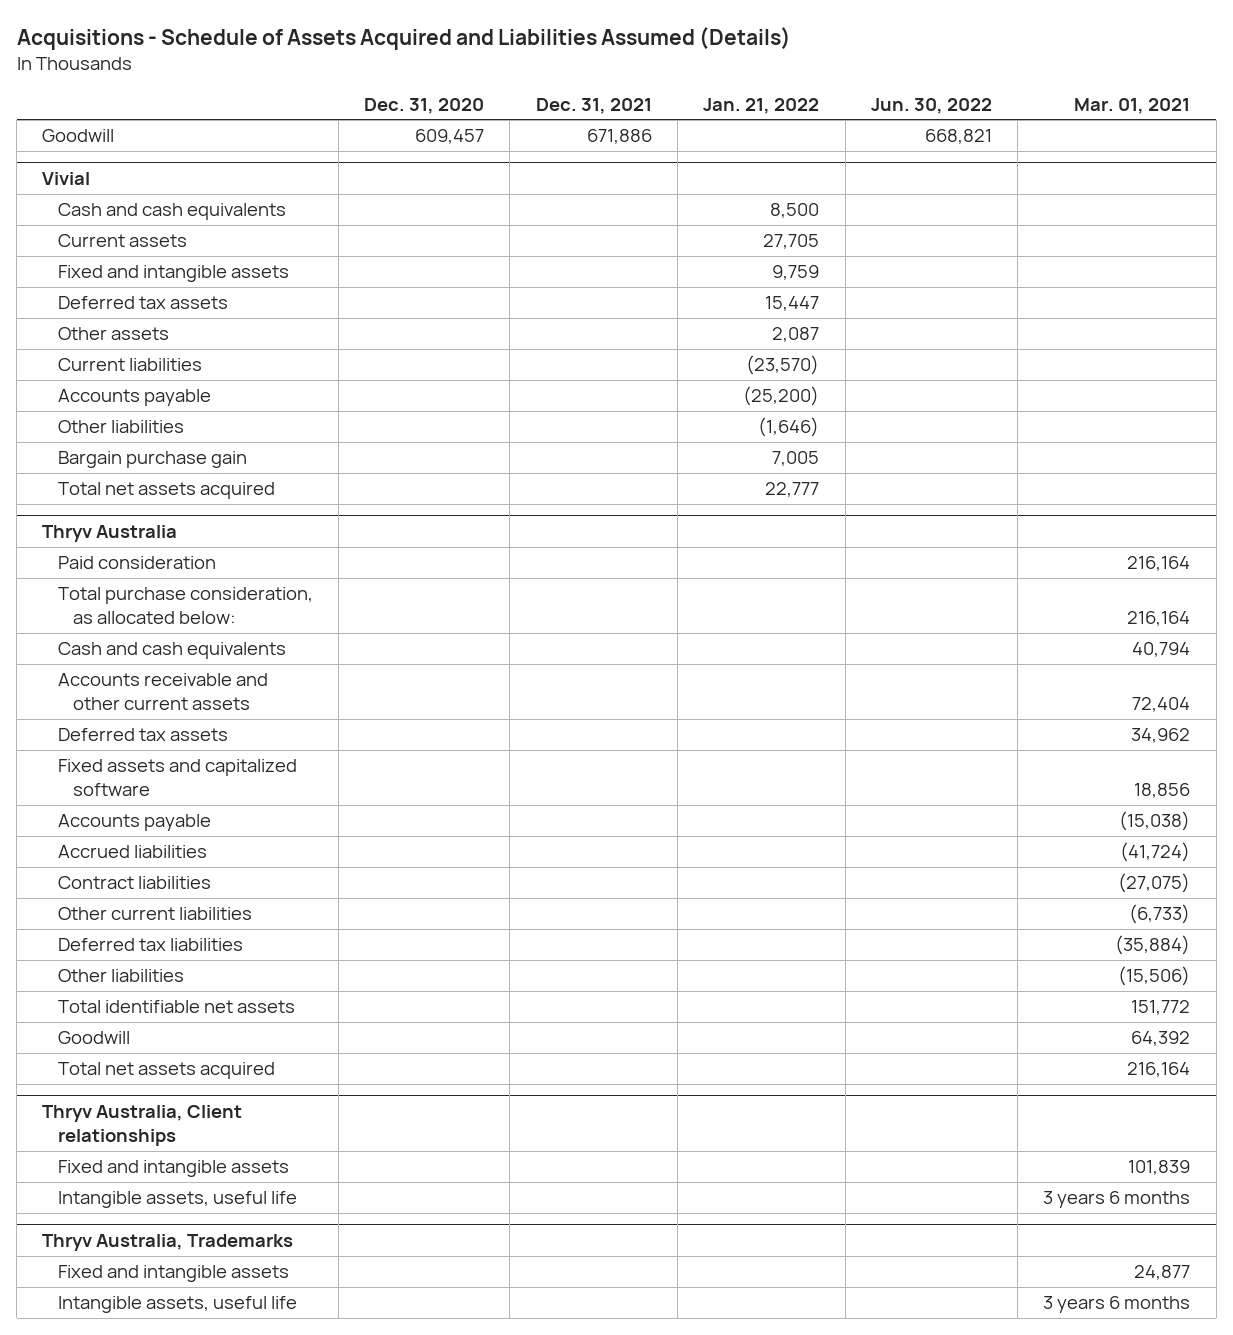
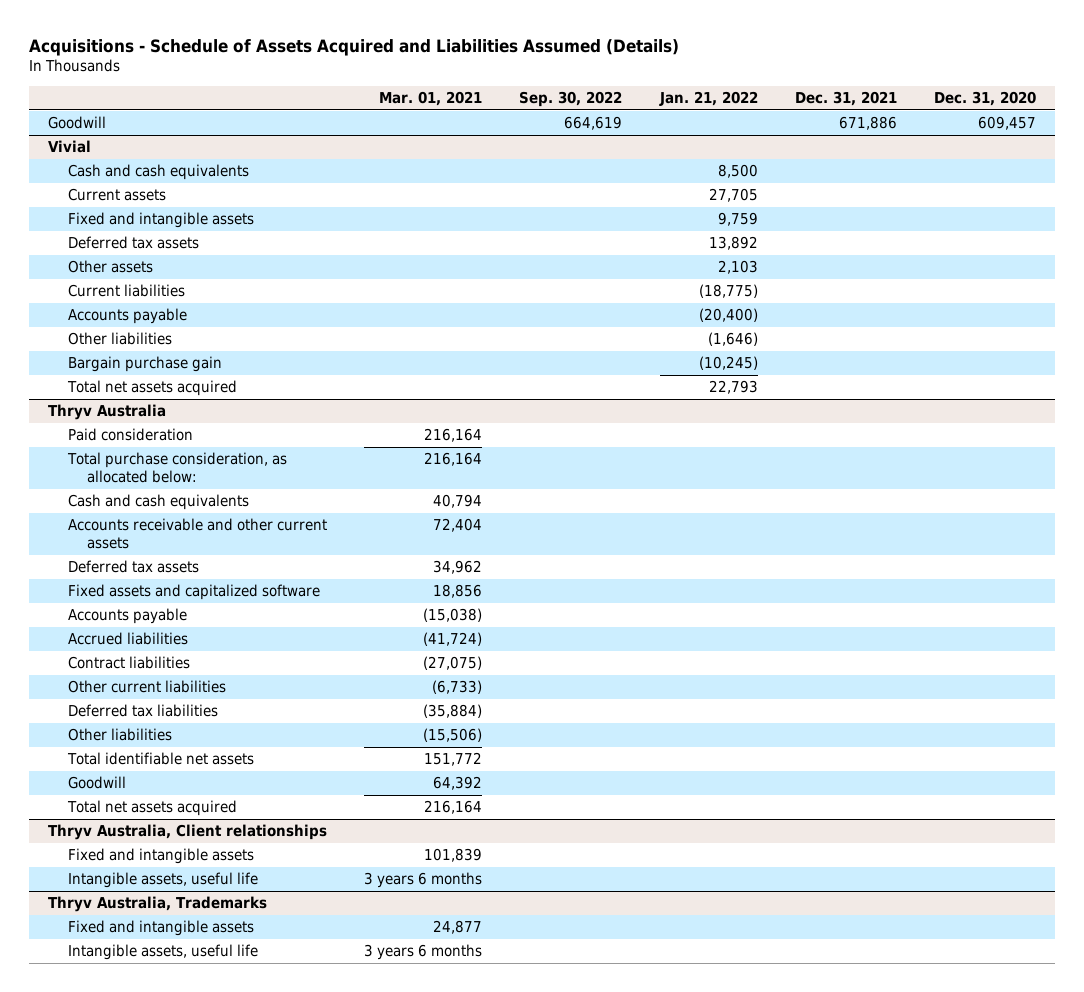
- | Dec. 31, 2020 | Dec. 31, 2021 | Jan. 21, 2022 | Jun. 30, 2022 | Mar. 01, 2021
+ | Mar. 01, 2021 | Sep. 30, 2022 | Jan. 21, 2022 | Dec. 31, 2021 | Dec. 31, 2020
@ Vivial
- Deferred tax assets | | | 15,447 | |
- Other assets | | | 2,087 | |
- Current liabilities | | | (23,570) | |
- Accounts payable | | | (25,200) | |
+ Deferred tax assets | | | 13,892 | |
+ Other assets | | | 2,103 | |
+ Current liabilities | | | (18,775) | |
+ Accounts payable | | | (20,400) | |
- Bargain purchase gain | | | 7,005 | |
- Total net assets acquired | | | 22,777 | |
+ Bargain purchase gain | | | (10,245) | |
+ Total net assets acquired | | | 22,793 | |

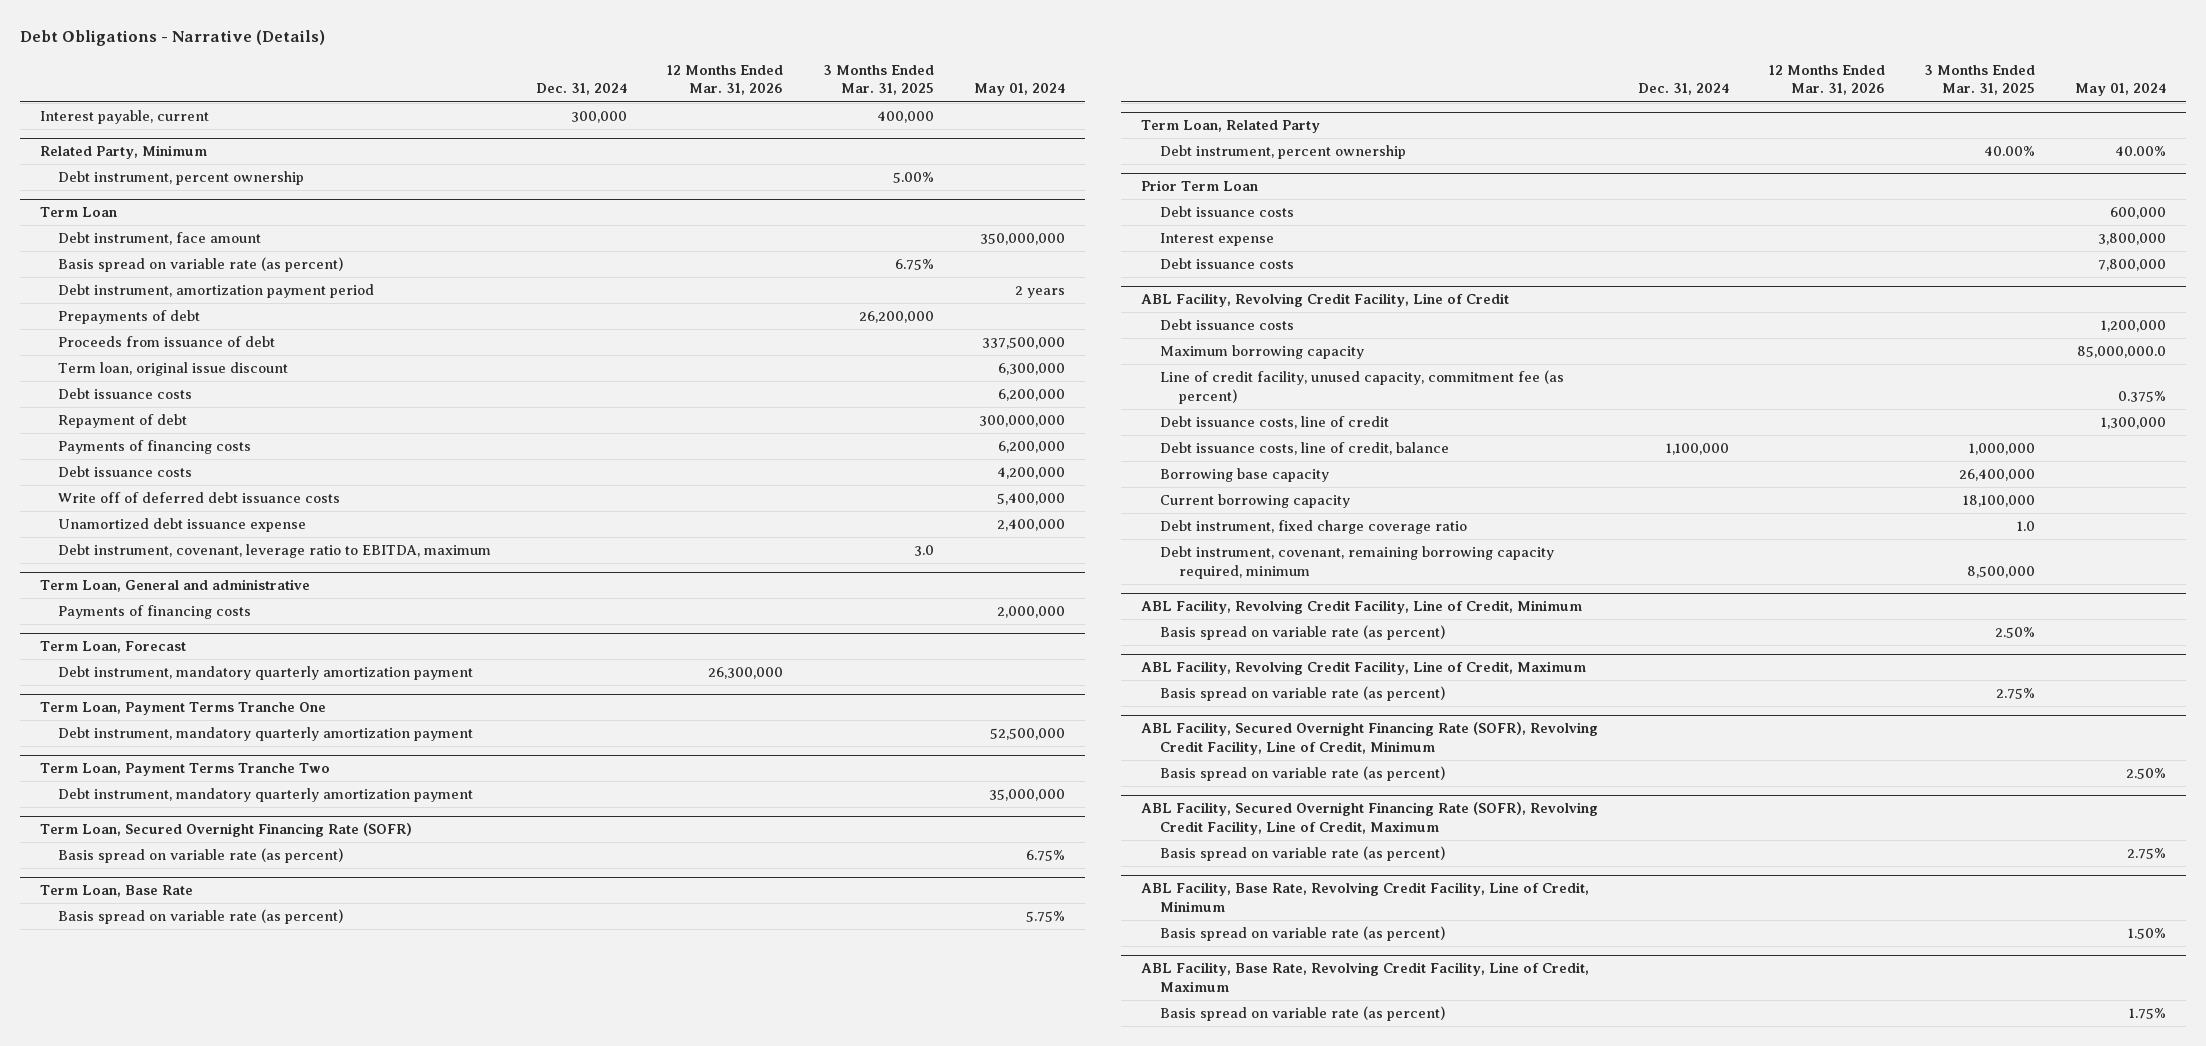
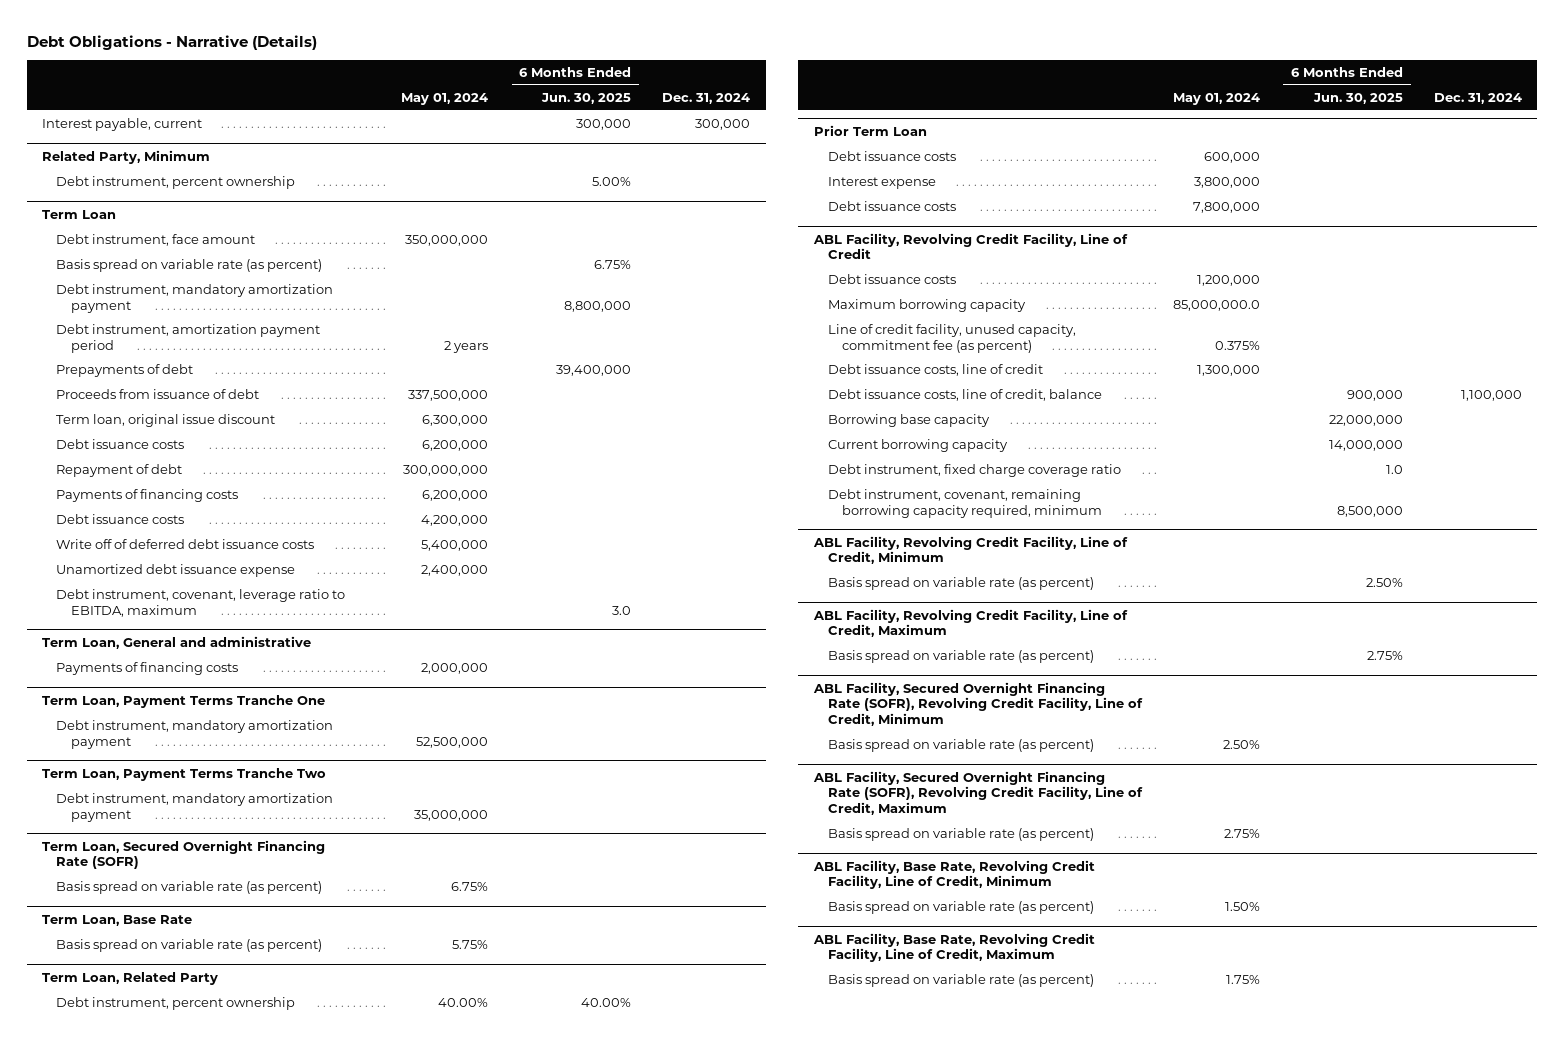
- | Dec. 31, 2024 | 12 Months Ended Mar. 31, 2026 | 3 Months Ended Mar. 31, 2025 | May 01, 2024
+ | May 01, 2024 | 6 Months Ended Jun. 30, 2025 | Dec. 31, 2024
@ Term Loan
+ Debt instrument, mandatory amortization payment | | 8,800,000 |
- Term Loan, Forecast
- Debt instrument, mandatory quarterly amortization payment | | 26,300,000 | |
@ Term Loan, Payment Terms Tranche One
- Debt instrument, mandatory quarterly amortization payment | | | | 52,500,000
+ Debt instrument, mandatory amortization payment | 52,500,000 | |
@ Term Loan, Payment Terms Tranche Two
- Debt instrument, mandatory quarterly amortization payment | | | | 35,000,000
+ Debt instrument, mandatory amortization payment | 35,000,000 | |

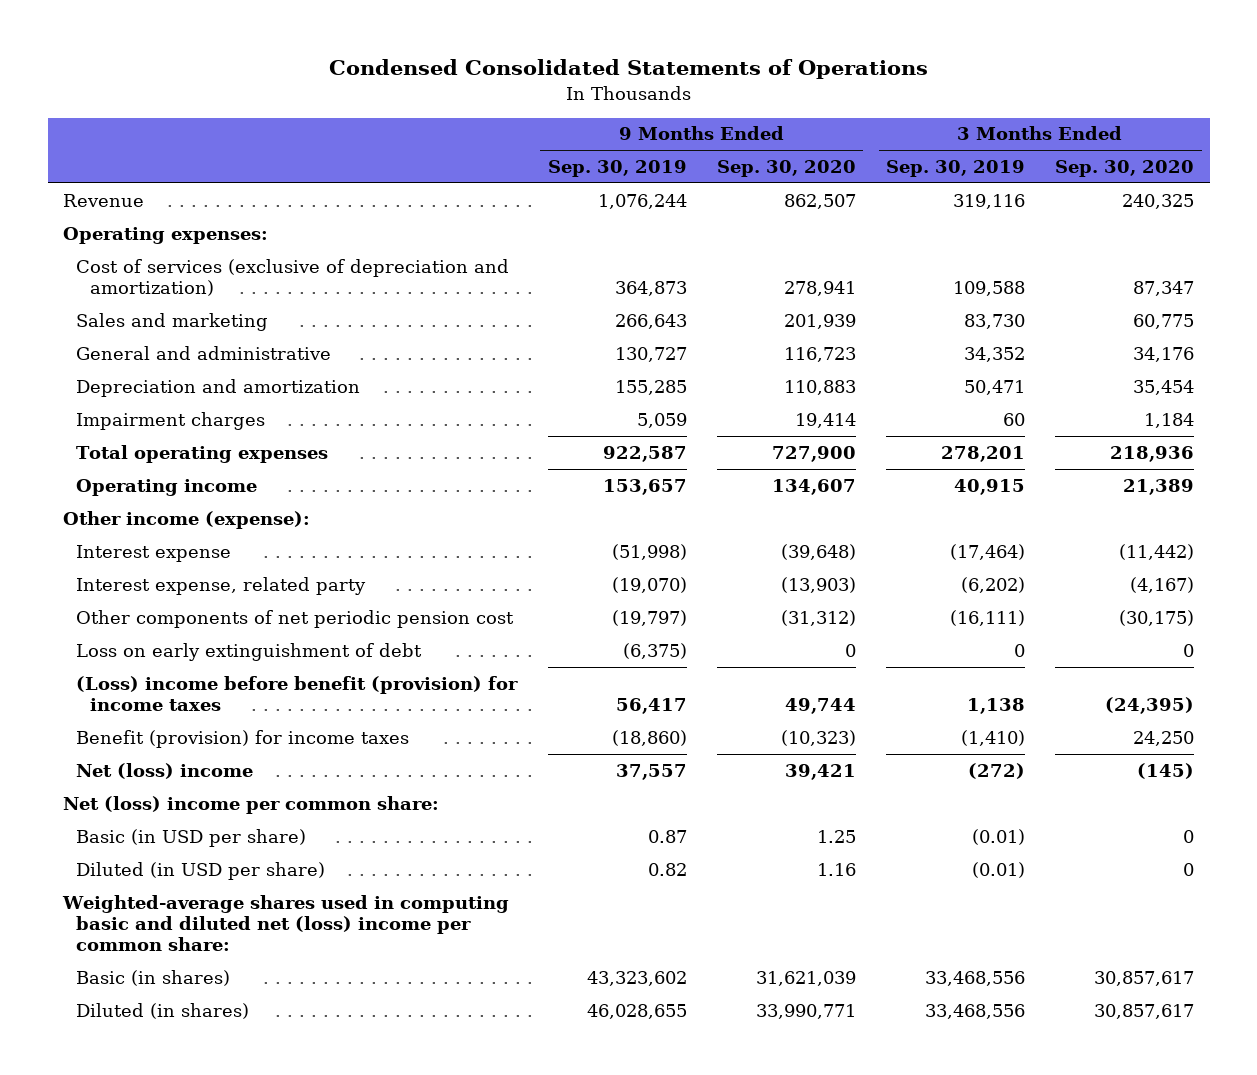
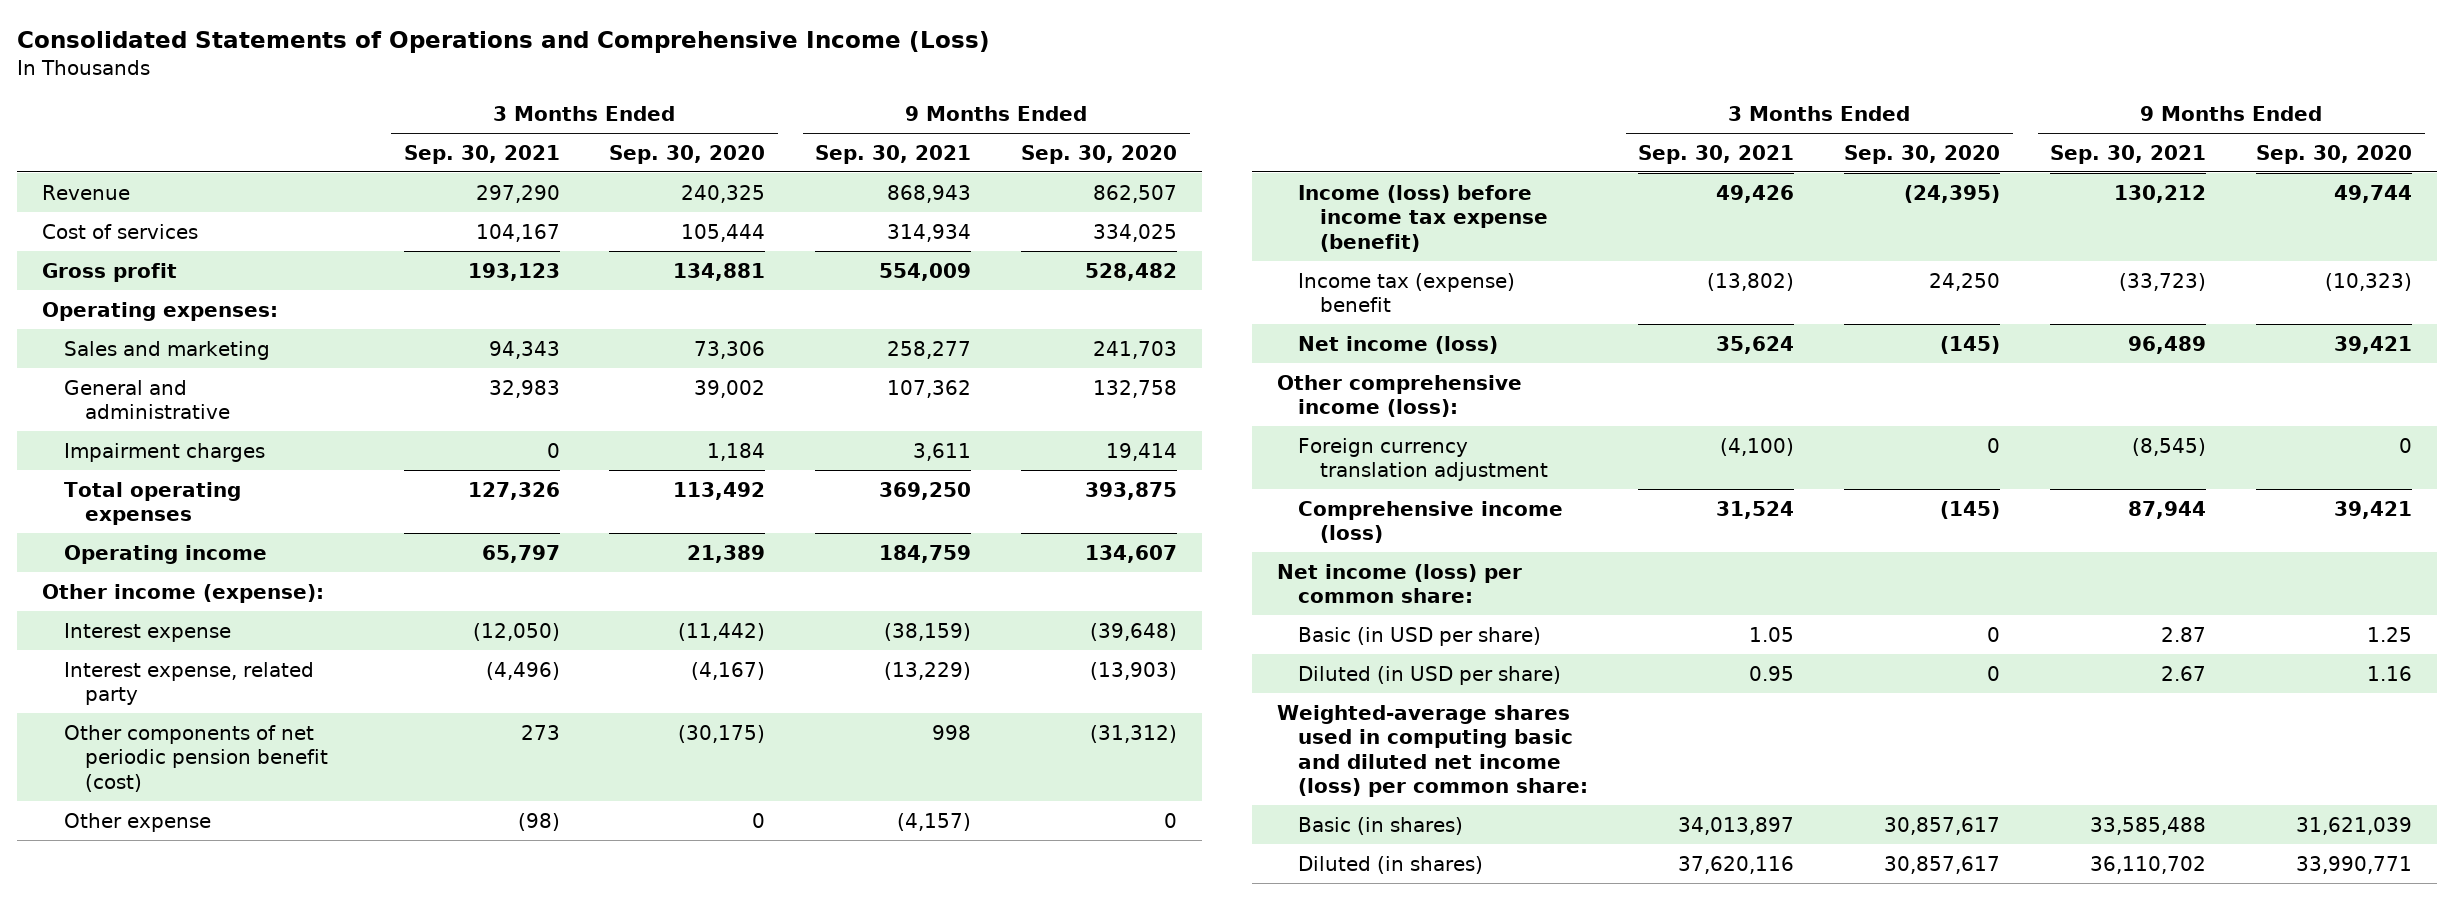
- Condensed Consolidated Statements of Operations
+ Consolidated Statements of Operations and Comprehensive Income (Loss)
- | 9 Months Ended Sep. 30, 2019 | 9 Months Ended Sep. 30, 2020 | 3 Months Ended Sep. 30, 2019 | 3 Months Ended Sep. 30, 2020
+ | 3 Months Ended Sep. 30, 2021 | 3 Months Ended Sep. 30, 2020 | 9 Months Ended Sep. 30, 2021 | 9 Months Ended Sep. 30, 2020
+ Cost of services | 104,167 | 105,444 | 314,934 | 334,025
+ Gross profit | 193,123 | 134,881 | 554,009 | 528,482
- Cost of services (exclusive of depreciation and amortization) | 364,873 | 278,941 | 109,588 | 87,347
- Sales and marketing | 266,643 | 201,939 | 83,730 | 60,775
- General and administrative | 130,727 | 116,723 | 34,352 | 34,176
- Depreciation and amortization | 155,285 | 110,883 | 50,471 | 35,454
+ Sales and marketing | 94,343 | 73,306 | 258,277 | 241,703
+ General and administrative | 32,983 | 39,002 | 107,362 | 132,758
- Total operating expenses | 922,587 | 727,900 | 278,201 | 218,936
+ Total operating expenses | 127,326 | 113,492 | 369,250 | 393,875
- Other components of net periodic pension cost | (19,797) | (31,312) | (16,111) | (30,175)
- Loss on early extinguishment of debt | (6,375) | 0 | 0 | 0
- (Loss) income before benefit (provision) for income taxes | 56,417 | 49,744 | 1,138 | (24,395)
- Benefit (provision) for income taxes | (18,860) | (10,323) | (1,410) | 24,250
- Net (loss) income | 37,557 | 39,421 | (272) | (145)
- Net (loss) income per common share:
+ Other components of net periodic pension benefit (cost) | 273 | (30,175) | 998 | (31,312)
+ Other expense | (98) | 0 | (4,157) | 0
+ Income (loss) before income tax expense (benefit) | 49,426 | (24,395) | 130,212 | 49,744
+ Income tax (expense) benefit | (13,802) | 24,250 | (33,723) | (10,323)
+ Net income (loss) | 35,624 | (145) | 96,489 | 39,421
+ Other comprehensive income (loss):
+ Foreign currency translation adjustment | (4,100) | 0 | (8,545) | 0
+ Comprehensive income (loss) | 31,524 | (145) | 87,944 | 39,421
+ Net income (loss) per common share:
- Weighted-average shares used in computing basic and diluted net (loss) income per common share:
+ Weighted-average shares used in computing basic and diluted net income (loss) per common share:

